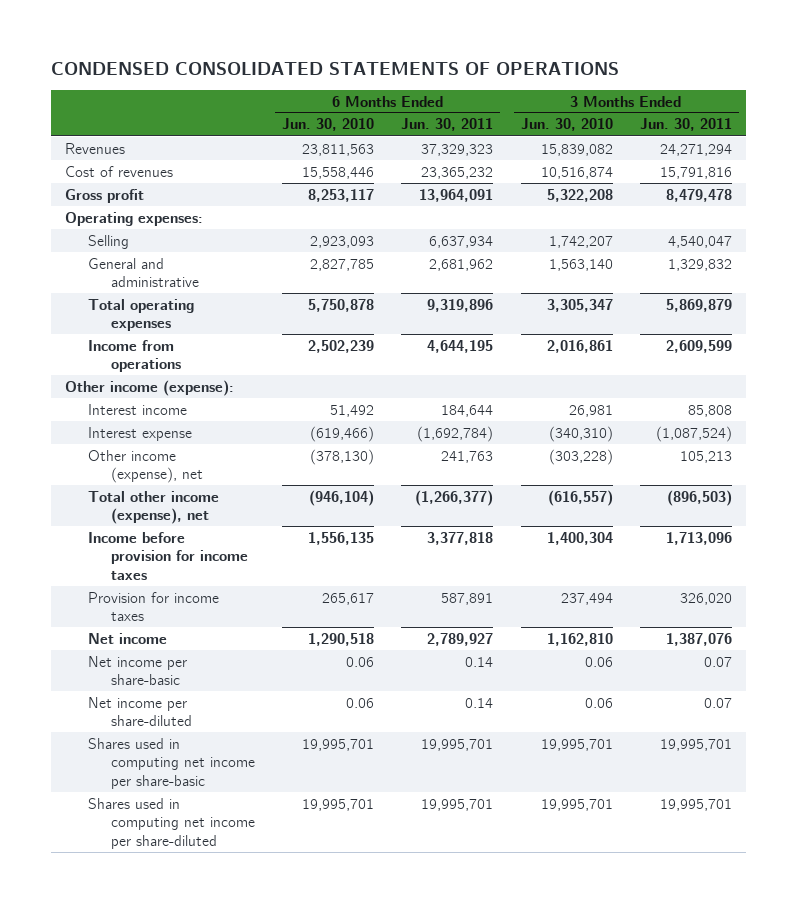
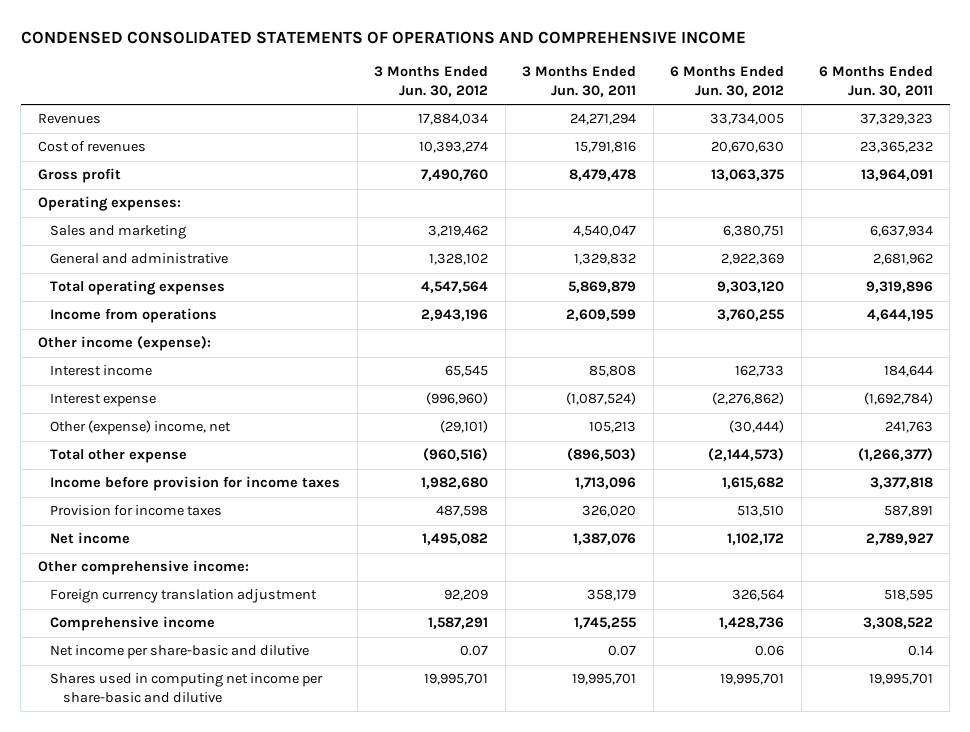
- CONDENSED CONSOLIDATED STATEMENTS OF OPERATIONS
+ CONDENSED CONSOLIDATED STATEMENTS OF OPERATIONS AND COMPREHENSIVE INCOME
- | 6 Months Ended Jun. 30, 2010 | 6 Months Ended Jun. 30, 2011 | 3 Months Ended Jun. 30, 2010 | 3 Months Ended Jun. 30, 2011
+ | 3 Months Ended Jun. 30, 2012 | 3 Months Ended Jun. 30, 2011 | 6 Months Ended Jun. 30, 2012 | 6 Months Ended Jun. 30, 2011
- Selling | 2,923,093 | 6,637,934 | 1,742,207 | 4,540,047
+ Sales and marketing | 3,219,462 | 4,540,047 | 6,380,751 | 6,637,934
- Other income (expense), net | (378,130) | 241,763 | (303,228) | 105,213
- Total other income (expense), net | (946,104) | (1,266,377) | (616,557) | (896,503)
+ Other (expense) income, net | (29,101) | 105,213 | (30,444) | 241,763
+ Total other expense | (960,516) | (896,503) | (2,144,573) | (1,266,377)
- Net income per share-basic | 0.06 | 0.14 | 0.06 | 0.07
- Net income per share-diluted | 0.06 | 0.14 | 0.06 | 0.07
- Shares used in computing net income per share-basic | 19,995,701 | 19,995,701 | 19,995,701 | 19,995,701
- Shares used in computing net income per share-diluted | 19,995,701 | 19,995,701 | 19,995,701 | 19,995,701
+ Other comprehensive income:
+ Foreign currency translation adjustment | 92,209 | 358,179 | 326,564 | 518,595
+ Comprehensive income | 1,587,291 | 1,745,255 | 1,428,736 | 3,308,522
+ Net income per share-basic and dilutive | 0.07 | 0.07 | 0.06 | 0.14
+ Shares used in computing net income per share-basic and dilutive | 19,995,701 | 19,995,701 | 19,995,701 | 19,995,701

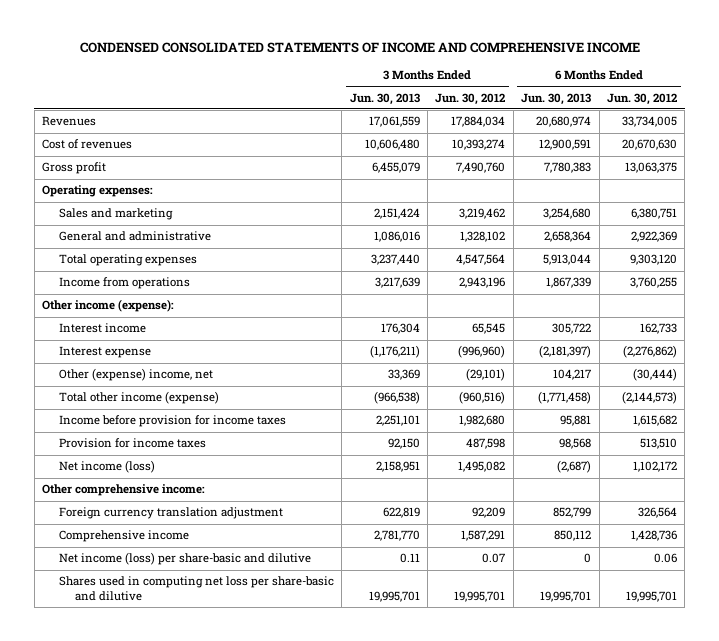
- CONDENSED CONSOLIDATED STATEMENTS OF OPERATIONS AND COMPREHENSIVE INCOME
+ CONDENSED CONSOLIDATED STATEMENTS OF INCOME AND COMPREHENSIVE INCOME
- | 3 Months Ended Jun. 30, 2012 | 3 Months Ended Jun. 30, 2011 | 6 Months Ended Jun. 30, 2012 | 6 Months Ended Jun. 30, 2011
+ | 3 Months Ended Jun. 30, 2013 | 3 Months Ended Jun. 30, 2012 | 6 Months Ended Jun. 30, 2013 | 6 Months Ended Jun. 30, 2012
- Total other expense | (960,516) | (896,503) | (2,144,573) | (1,266,377)
+ Total other income (expense) | (966,538) | (960,516) | (1,771,458) | (2,144,573)
- Net income | 1,495,082 | 1,387,076 | 1,102,172 | 2,789,927
+ Net income (loss) | 2,158,951 | 1,495,082 | (2,687) | 1,102,172
- Net income per share-basic and dilutive | 0.07 | 0.07 | 0.06 | 0.14
- Shares used in computing net income per share-basic and dilutive | 19,995,701 | 19,995,701 | 19,995,701 | 19,995,701
+ Net income (loss) per share-basic and dilutive | 0.11 | 0.07 | 0 | 0.06
+ Shares used in computing net loss per share-basic and dilutive | 19,995,701 | 19,995,701 | 19,995,701 | 19,995,701

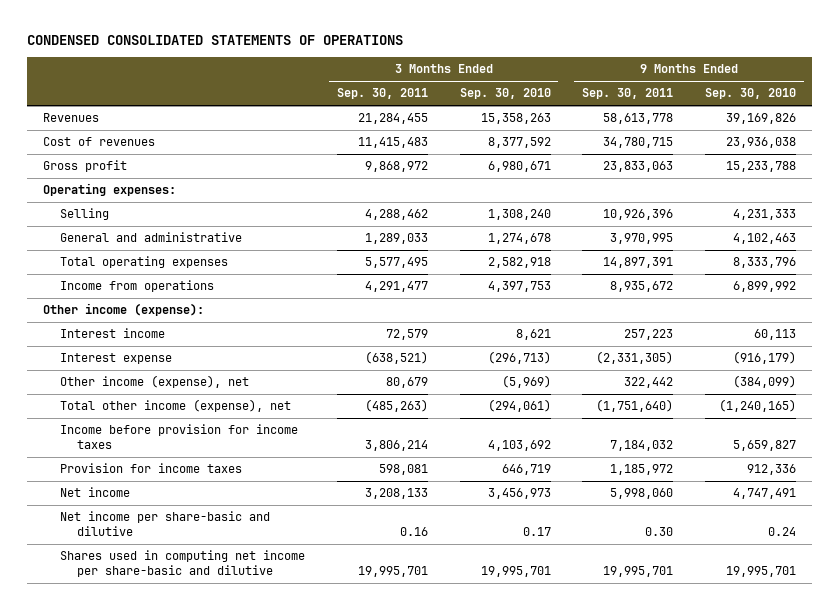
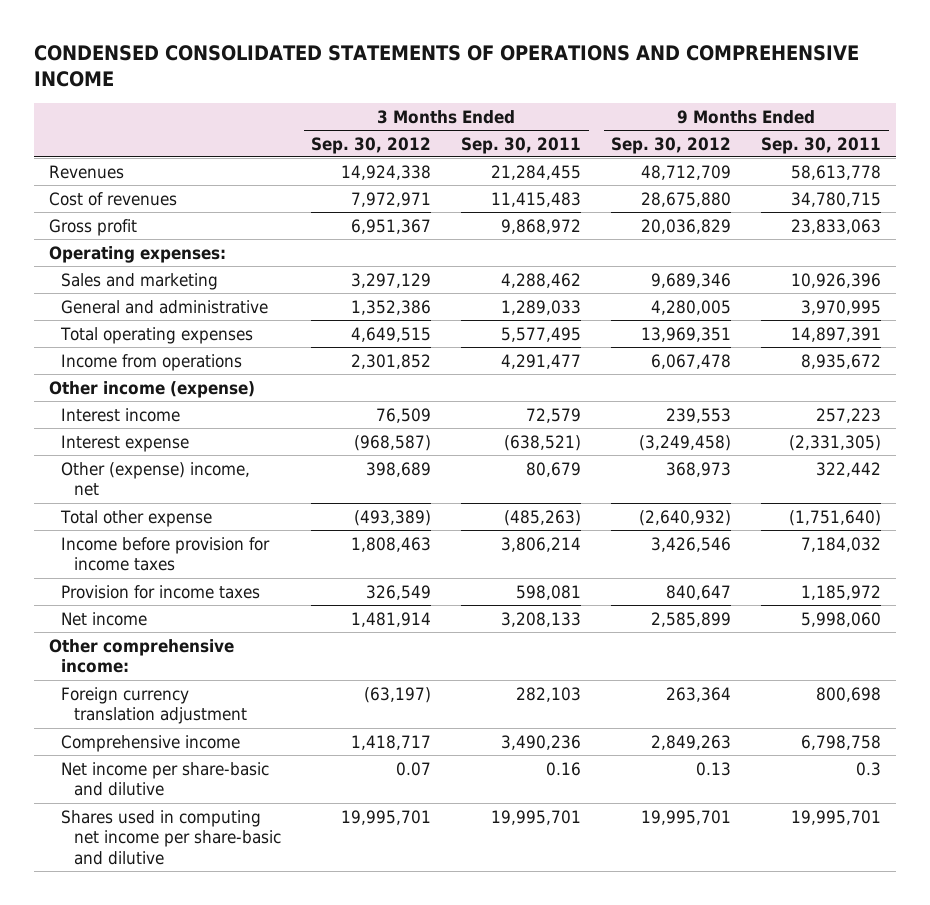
- CONDENSED CONSOLIDATED STATEMENTS OF OPERATIONS
+ CONDENSED CONSOLIDATED STATEMENTS OF OPERATIONS AND COMPREHENSIVE INCOME
- | 3 Months Ended Sep. 30, 2011 | 3 Months Ended Sep. 30, 2010 | 9 Months Ended Sep. 30, 2011 | 9 Months Ended Sep. 30, 2010
+ | 3 Months Ended Sep. 30, 2012 | 3 Months Ended Sep. 30, 2011 | 9 Months Ended Sep. 30, 2012 | 9 Months Ended Sep. 30, 2011
- Selling | 4,288,462 | 1,308,240 | 10,926,396 | 4,231,333
+ Sales and marketing | 3,297,129 | 4,288,462 | 9,689,346 | 10,926,396
- Other income (expense):
+ Other income (expense)
- Other income (expense), net | 80,679 | (5,969) | 322,442 | (384,099)
- Total other income (expense), net | (485,263) | (294,061) | (1,751,640) | (1,240,165)
+ Other (expense) income, net | 398,689 | 80,679 | 368,973 | 322,442
+ Total other expense | (493,389) | (485,263) | (2,640,932) | (1,751,640)
- Net income per share-basic and dilutive | 0.16 | 0.17 | 0.30 | 0.24
+ Other comprehensive income:
+ Foreign currency translation adjustment | (63,197) | 282,103 | 263,364 | 800,698
+ Comprehensive income | 1,418,717 | 3,490,236 | 2,849,263 | 6,798,758
+ Net income per share-basic and dilutive | 0.07 | 0.16 | 0.13 | 0.3

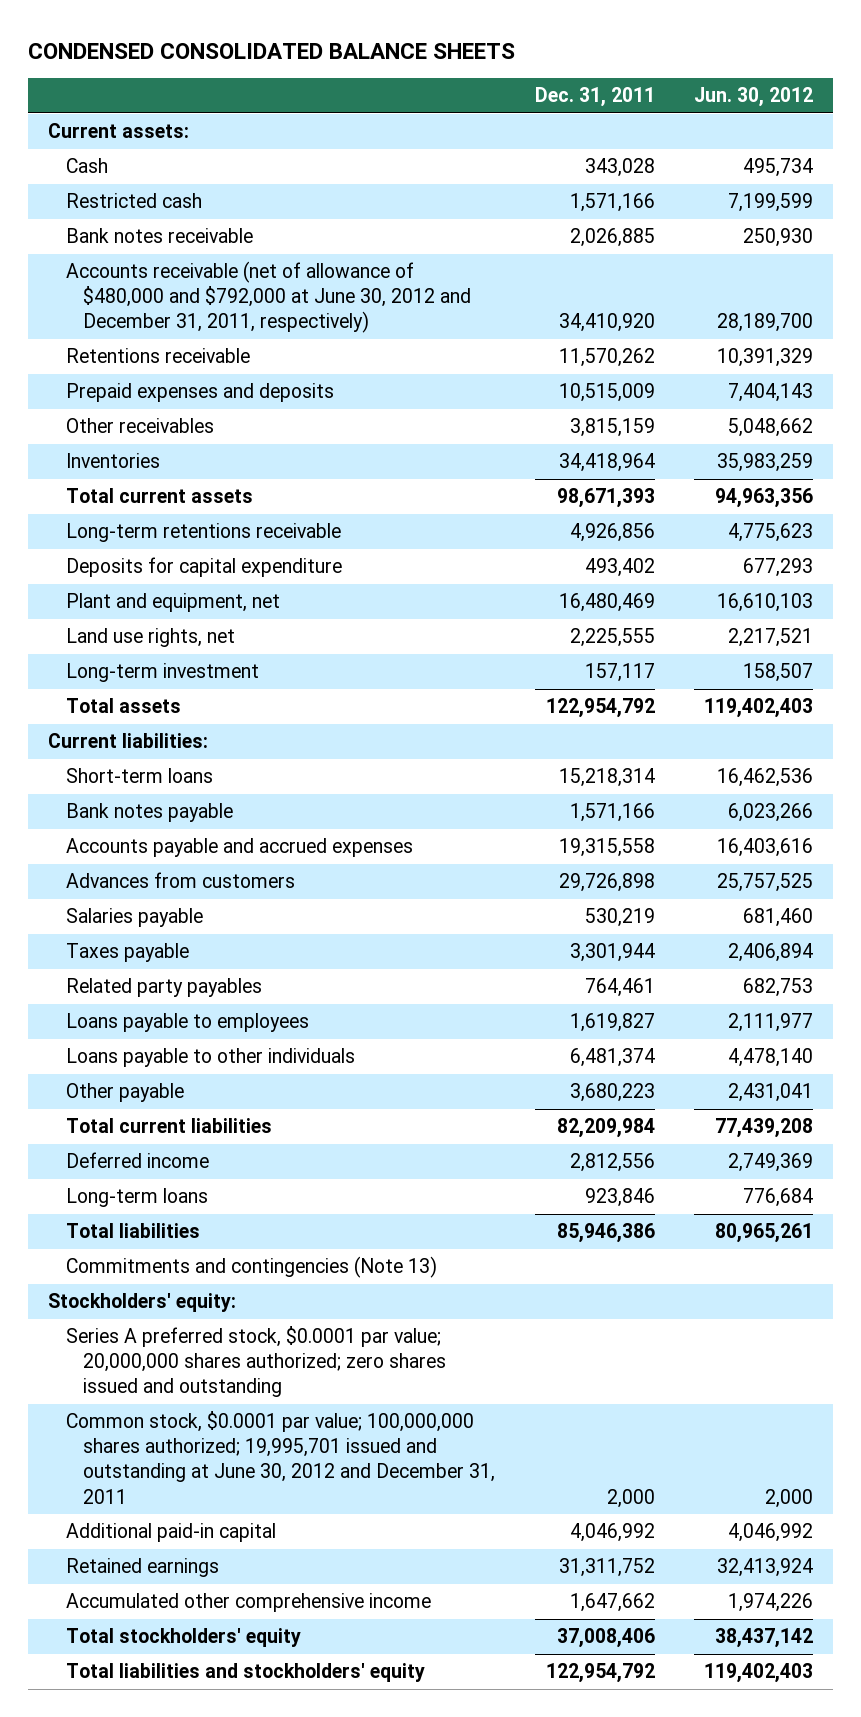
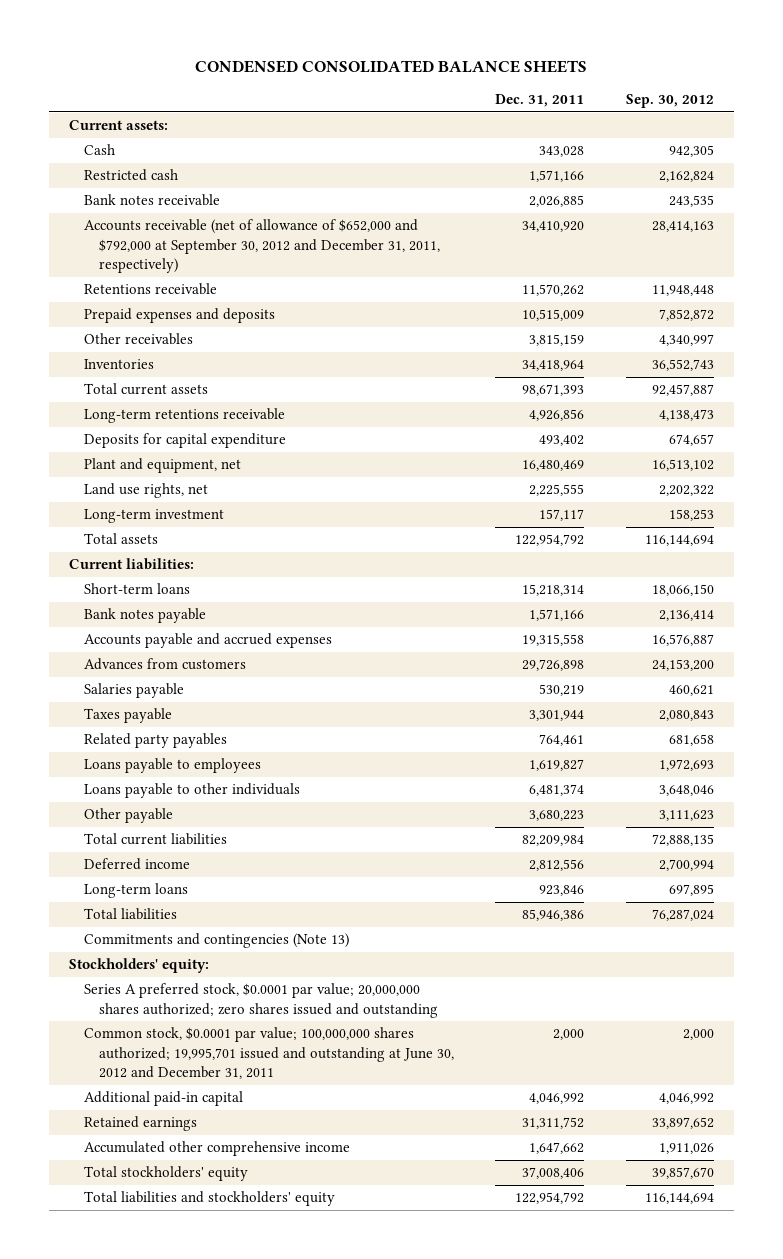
- | Dec. 31, 2011 | Jun. 30, 2012
+ | Dec. 31, 2011 | Sep. 30, 2012
- Accounts receivable (net of allowance of $480,000 and $792,000 at June 30, 2012 and December 31, 2011, respectively) | 34,410,920 | 28,189,700
+ Accounts receivable (net of allowance of $652,000 and $792,000 at September 30, 2012 and December 31, 2011, respectively) | 34,410,920 | 28,414,163

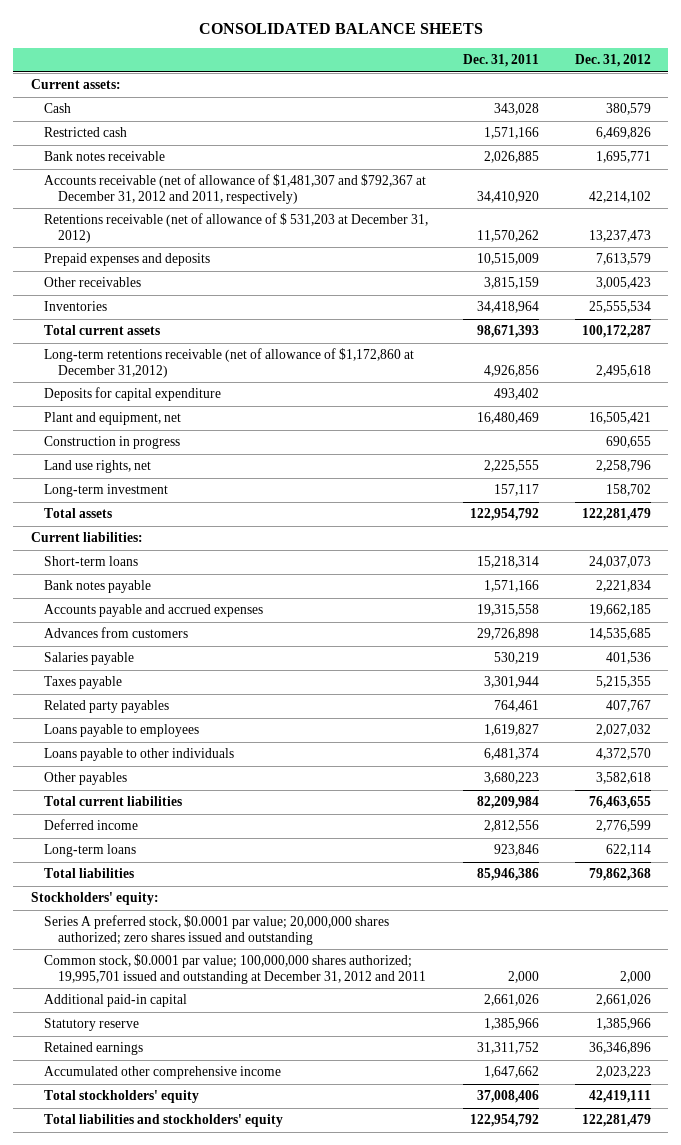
- CONDENSED CONSOLIDATED BALANCE SHEETS
+ CONSOLIDATED BALANCE SHEETS
- | Dec. 31, 2011 | Sep. 30, 2012
+ | Dec. 31, 2011 | Dec. 31, 2012
- Accounts receivable (net of allowance of $652,000 and $792,000 at September 30, 2012 and December 31, 2011, respectively) | 34,410,920 | 28,414,163
- Retentions receivable | 11,570,262 | 11,948,448
+ Accounts receivable (net of allowance of $1,481,307 and $792,367 at December 31, 2012 and 2011, respectively) | 34,410,920 | 42,214,102
+ Retentions receivable (net of allowance of $ 531,203 at December 31, 2012) | 11,570,262 | 13,237,473
- Long-term retentions receivable | 4,926,856 | 4,138,473
+ Long-term retentions receivable (net of allowance of $1,172,860 at December 31,2012) | 4,926,856 | 2,495,618
+ Construction in progress | | 690,655
- Other payable | 3,680,223 | 3,111,623
+ Other payables | 3,680,223 | 3,582,618
- Commitments and contingencies (Note 13)
- Common stock, $0.0001 par value; 100,000,000 shares authorized; 19,995,701 issued and outstanding at June 30, 2012 and December 31, 2011 | 2,000 | 2,000
- Additional paid-in capital | 4,046,992 | 4,046,992
+ Common stock, $0.0001 par value; 100,000,000 shares authorized; 19,995,701 issued and outstanding at December 31, 2012 and 2011 | 2,000 | 2,000
+ Additional paid-in capital | 2,661,026 | 2,661,026
+ Statutory reserve | 1,385,966 | 1,385,966

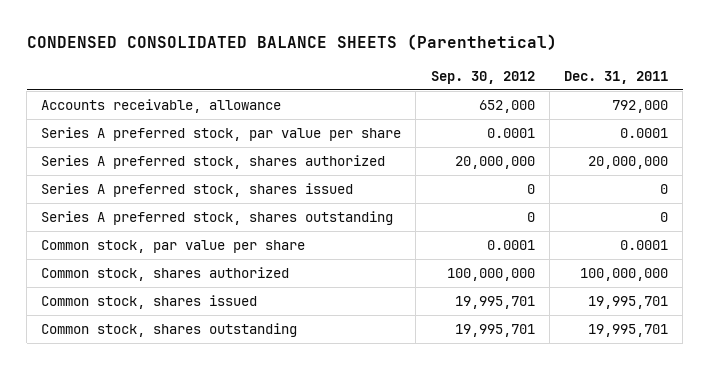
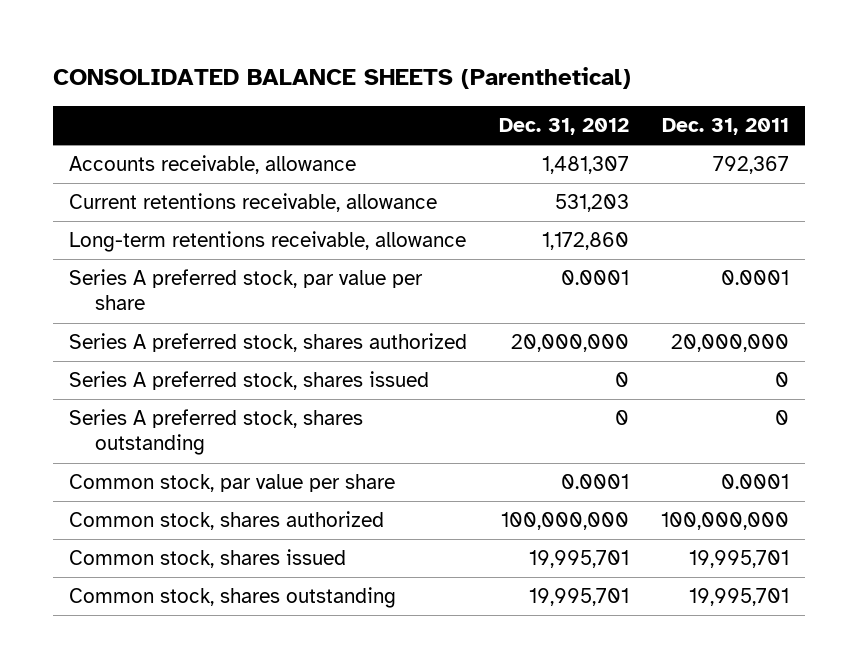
- CONDENSED CONSOLIDATED BALANCE SHEETS (Parenthetical)
+ CONSOLIDATED BALANCE SHEETS (Parenthetical)
- | Sep. 30, 2012 | Dec. 31, 2011
+ | Dec. 31, 2012 | Dec. 31, 2011
- Accounts receivable, allowance | 652,000 | 792,000
+ Accounts receivable, allowance | 1,481,307 | 792,367
+ Current retentions receivable, allowance | 531,203 |
+ Long-term retentions receivable, allowance | 1,172,860 |

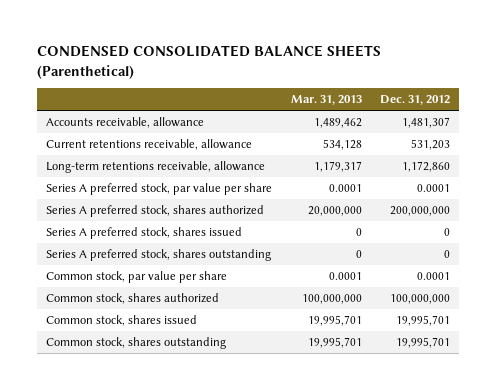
- CONSOLIDATED BALANCE SHEETS (Parenthetical)
+ CONDENSED CONSOLIDATED BALANCE SHEETS (Parenthetical)
- | Dec. 31, 2012 | Dec. 31, 2011
+ | Mar. 31, 2013 | Dec. 31, 2012
- Series A preferred stock, shares authorized | 20,000,000 | 20,000,000
+ Series A preferred stock, shares authorized | 20,000,000 | 200,000,000

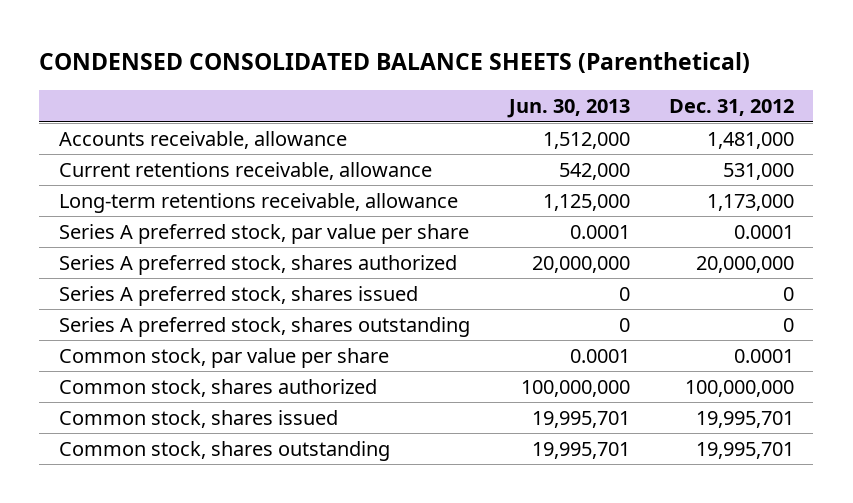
- | Mar. 31, 2013 | Dec. 31, 2012
+ | Jun. 30, 2013 | Dec. 31, 2012
- Accounts receivable, allowance | 1,489,462 | 1,481,307
- Current retentions receivable, allowance | 534,128 | 531,203
- Long-term retentions receivable, allowance | 1,179,317 | 1,172,860
+ Accounts receivable, allowance | 1,512,000 | 1,481,000
+ Current retentions receivable, allowance | 542,000 | 531,000
+ Long-term retentions receivable, allowance | 1,125,000 | 1,173,000
- Series A preferred stock, shares authorized | 20,000,000 | 200,000,000
+ Series A preferred stock, shares authorized | 20,000,000 | 20,000,000

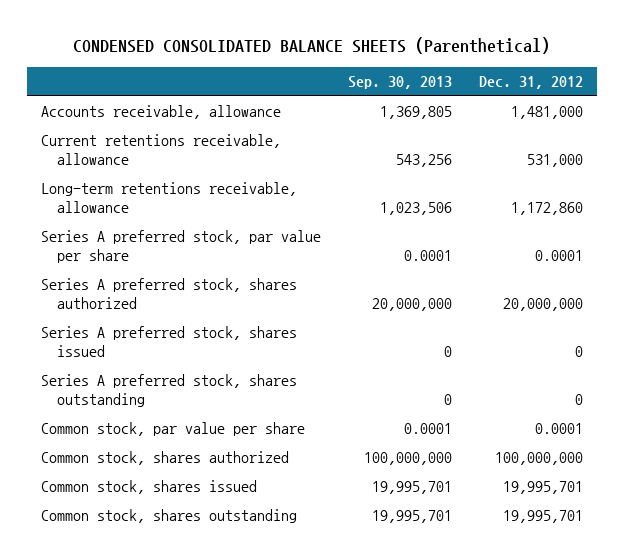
- | Jun. 30, 2013 | Dec. 31, 2012
+ | Sep. 30, 2013 | Dec. 31, 2012
- Long-term retentions receivable, allowance | 1,125,000 | 1,173,000
+ Long-term retentions receivable, allowance | 1,023,506 | 1,172,860

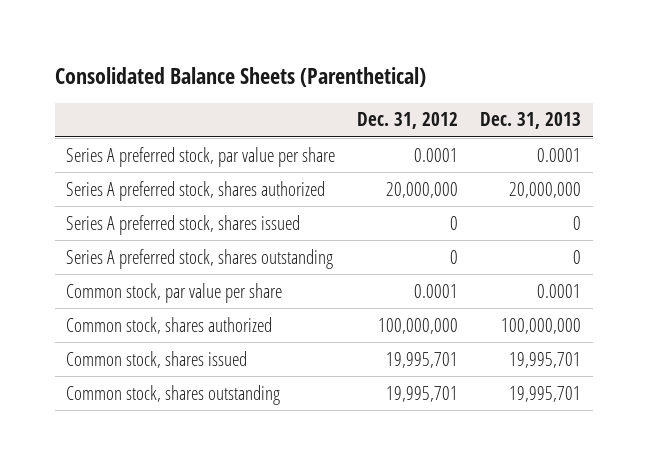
- CONDENSED CONSOLIDATED BALANCE SHEETS (Parenthetical)
+ Consolidated Balance Sheets (Parenthetical)
- | Sep. 30, 2013 | Dec. 31, 2012
+ | Dec. 31, 2012 | Dec. 31, 2013
- Accounts receivable, allowance | 1,369,805 | 1,481,000
- Current retentions receivable, allowance | 543,256 | 531,000
- Long-term retentions receivable, allowance | 1,023,506 | 1,172,860

